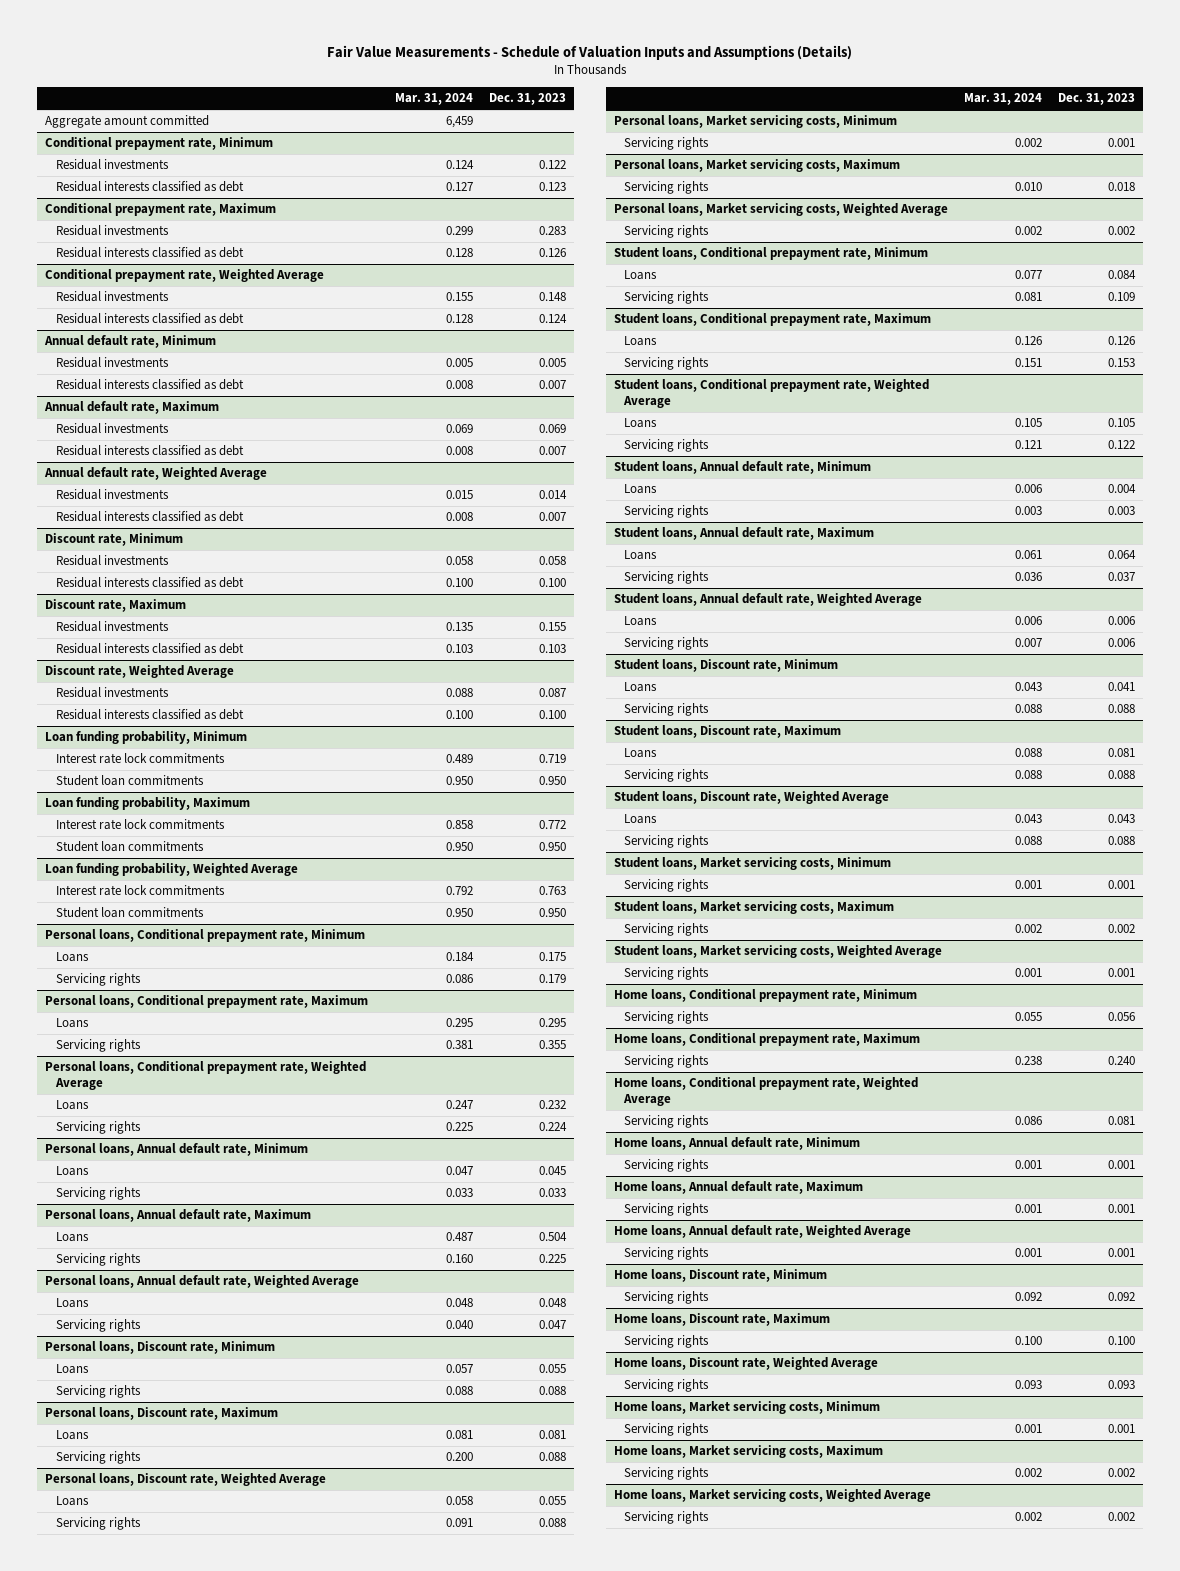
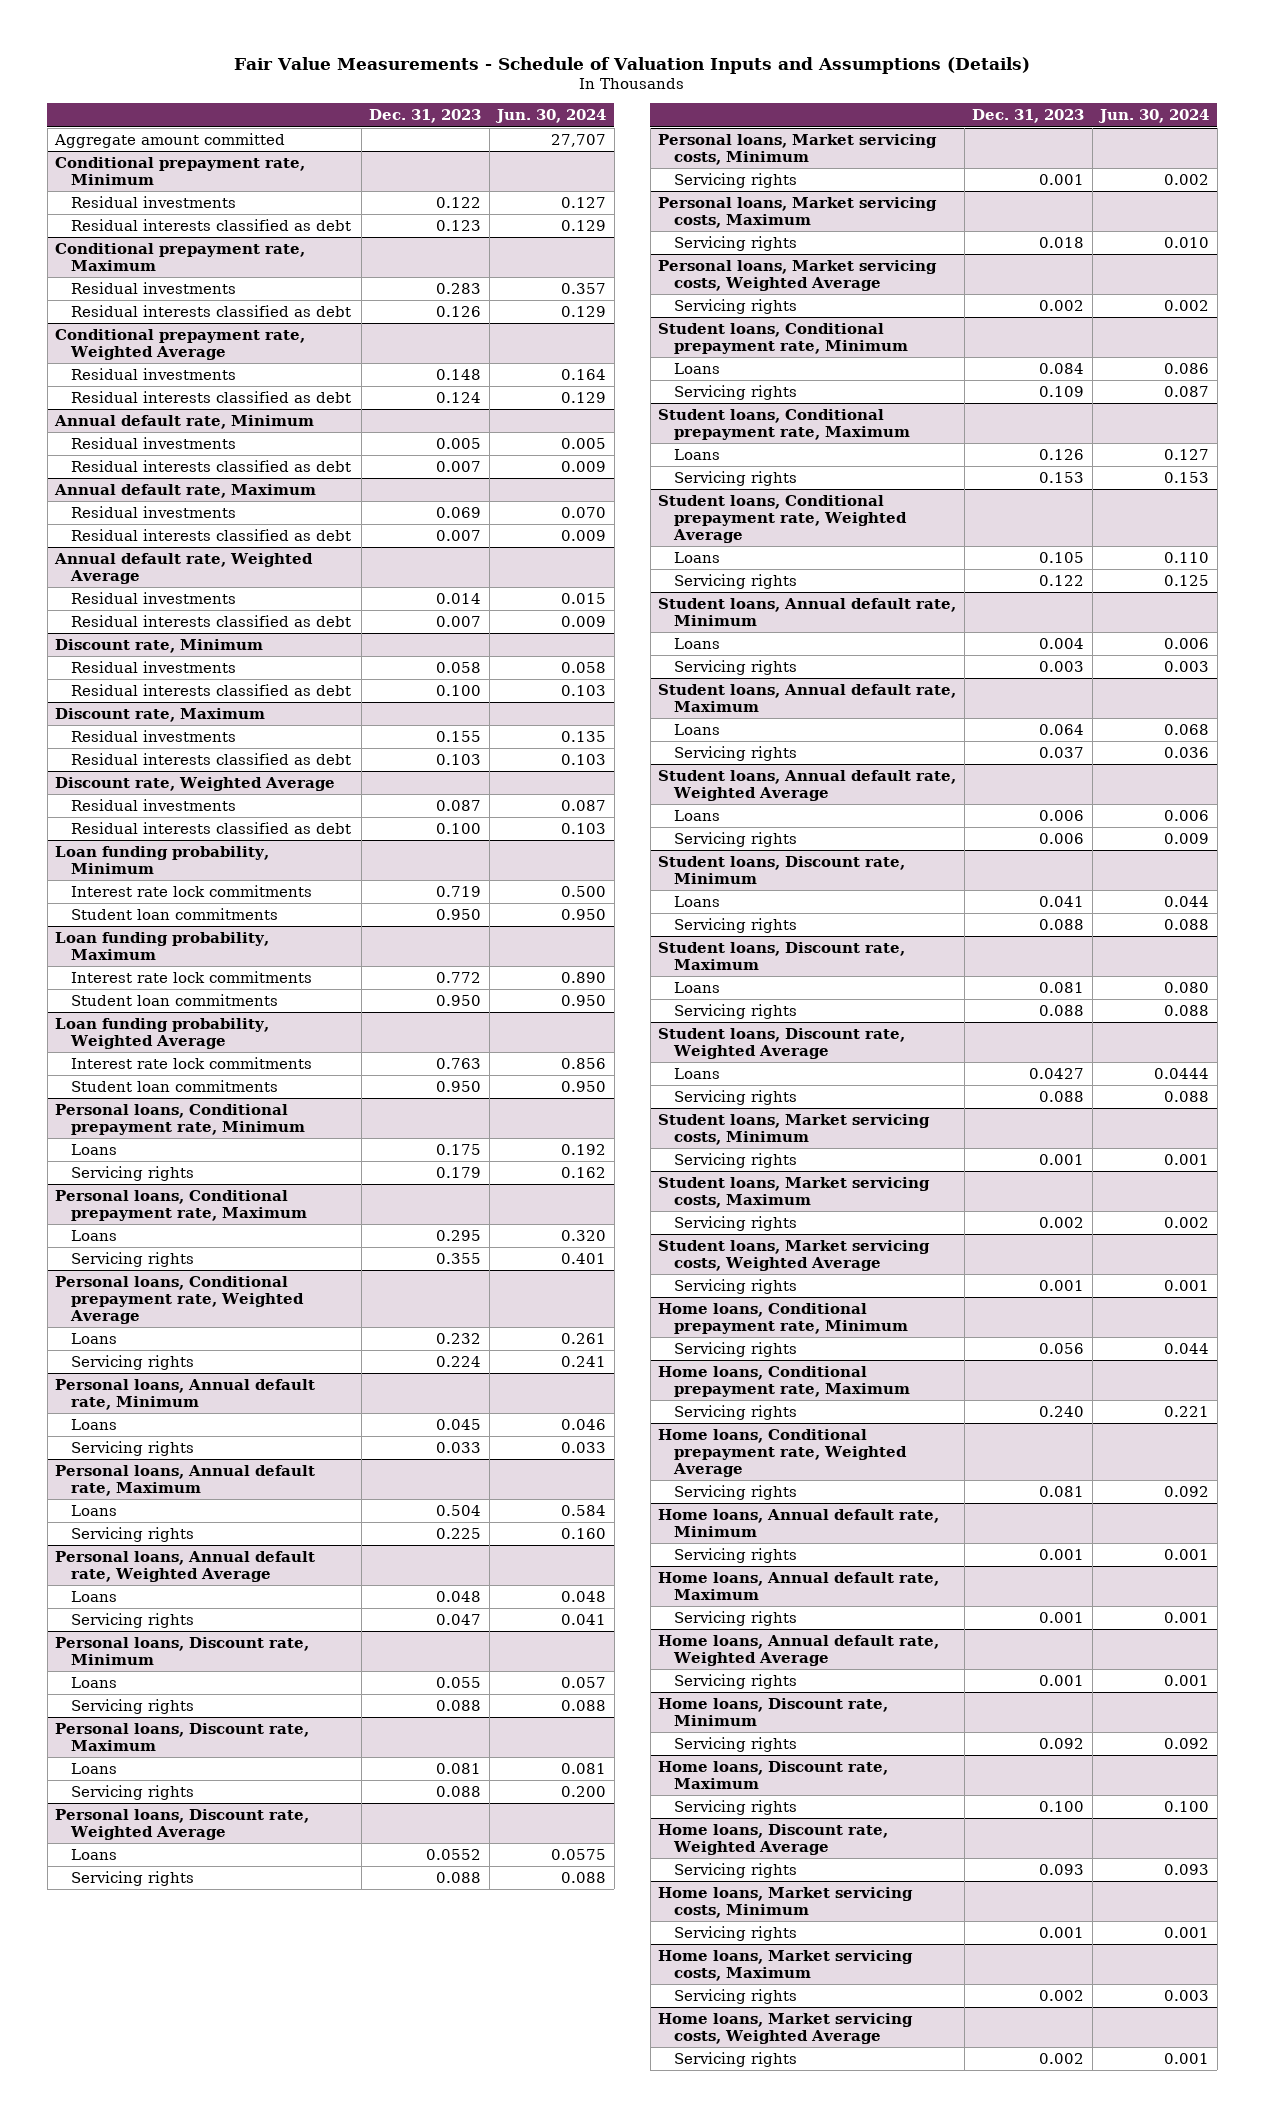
- | Mar. 31, 2024 | Dec. 31, 2023
+ | Dec. 31, 2023 | Jun. 30, 2024
@ Personal loans, Discount rate, Weighted Average
- Loans | 0.058 | 0.055
+ Loans | 0.0552 | 0.0575
@ Student loans, Discount rate, Weighted Average
- Loans | 0.043 | 0.043
+ Loans | 0.0427 | 0.0444

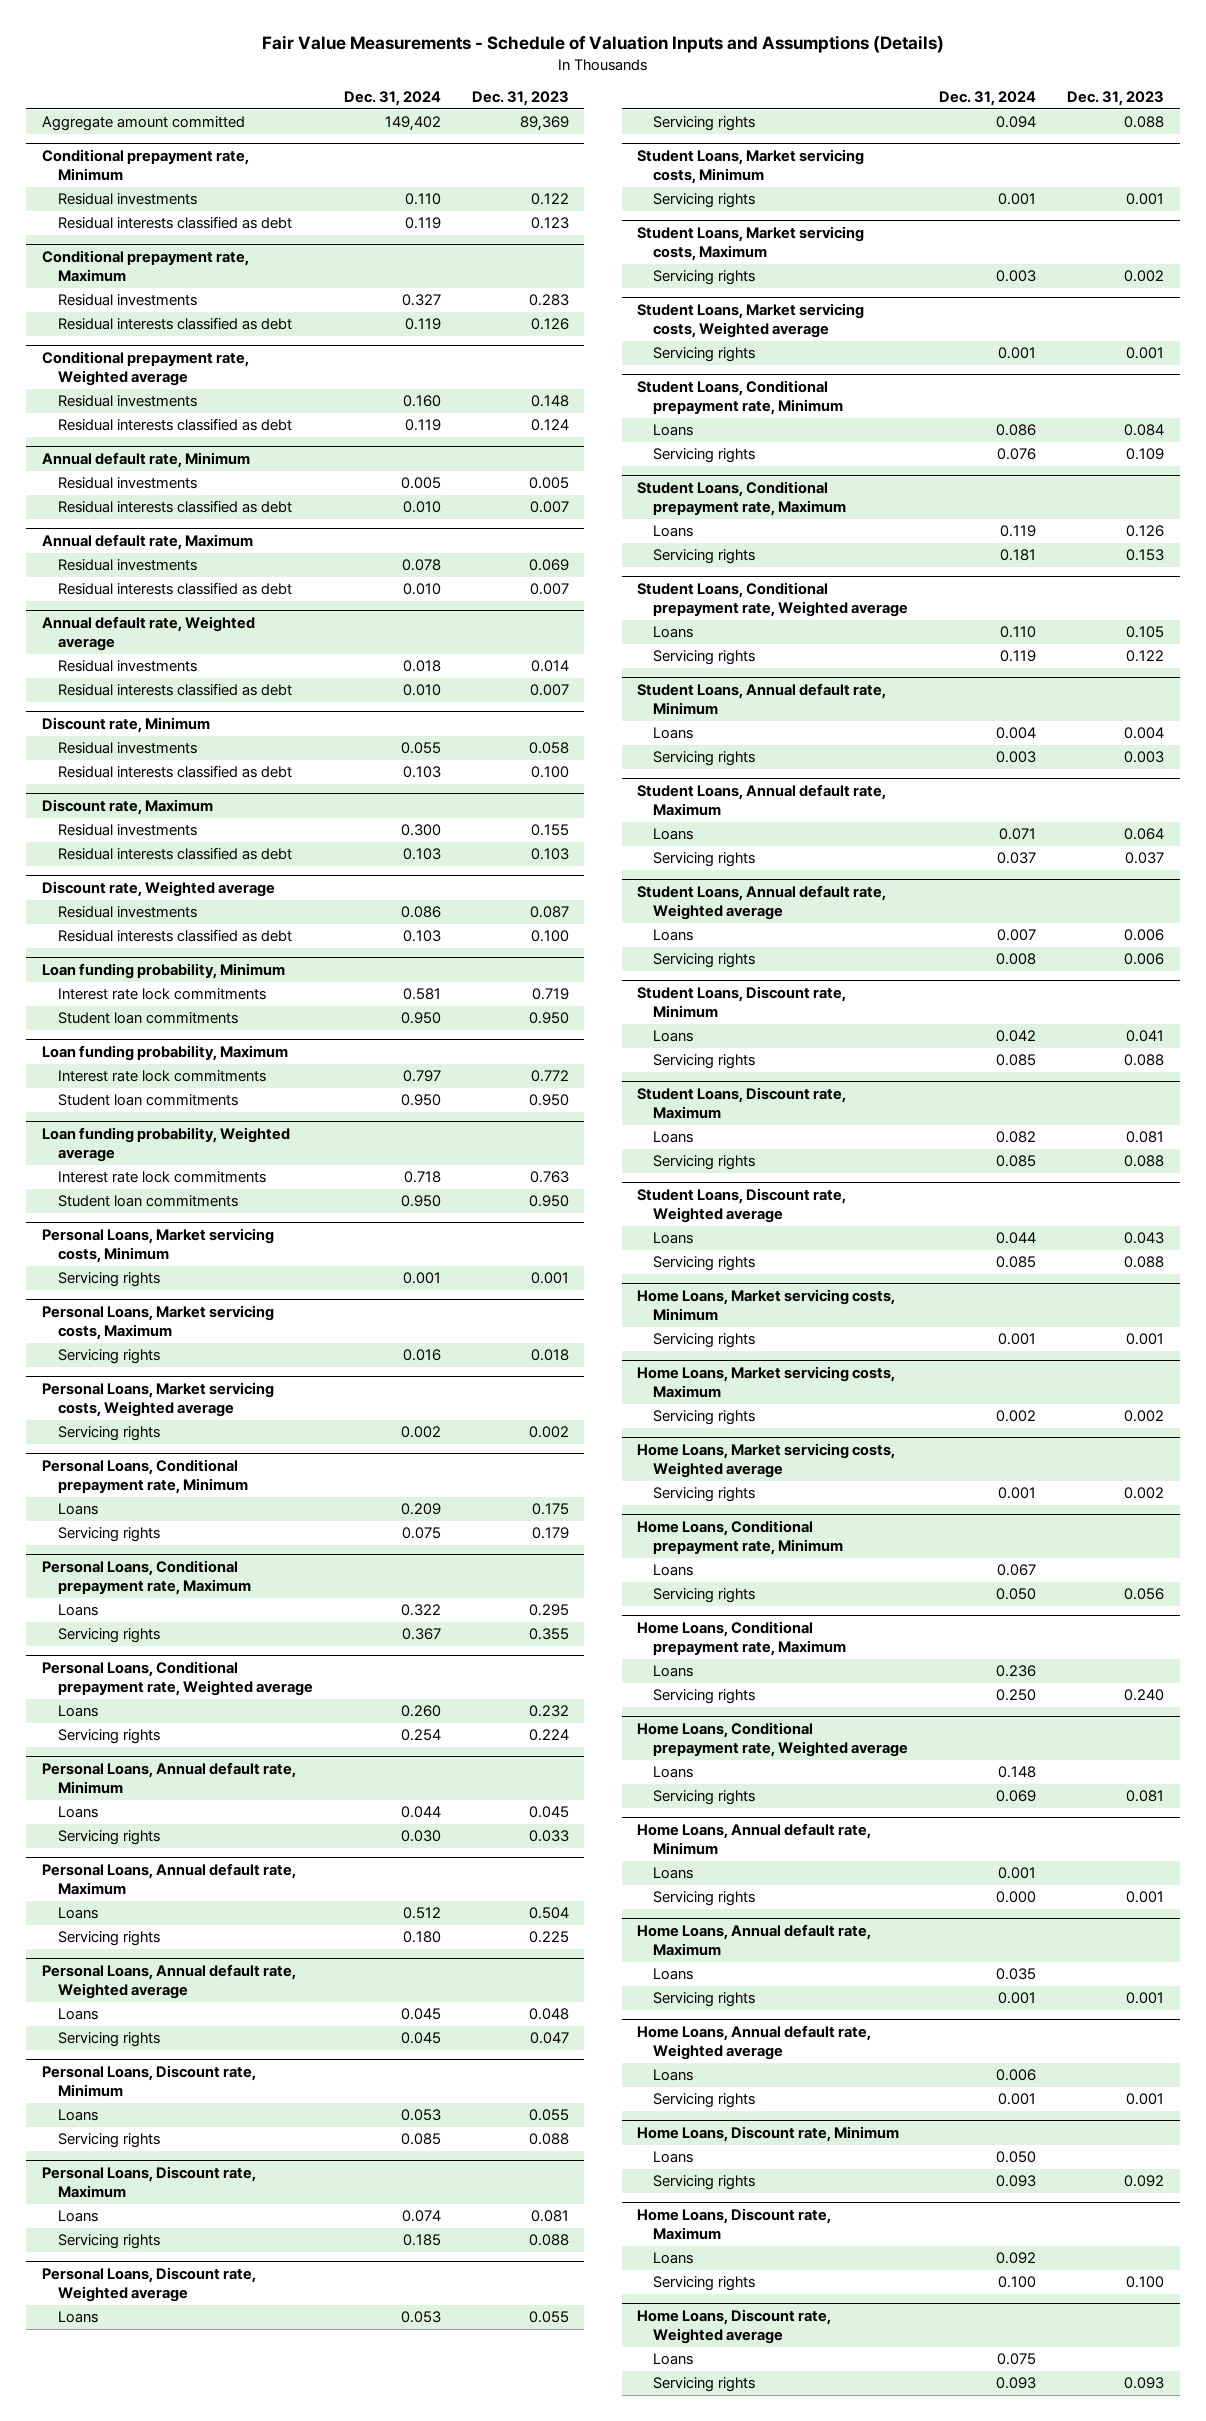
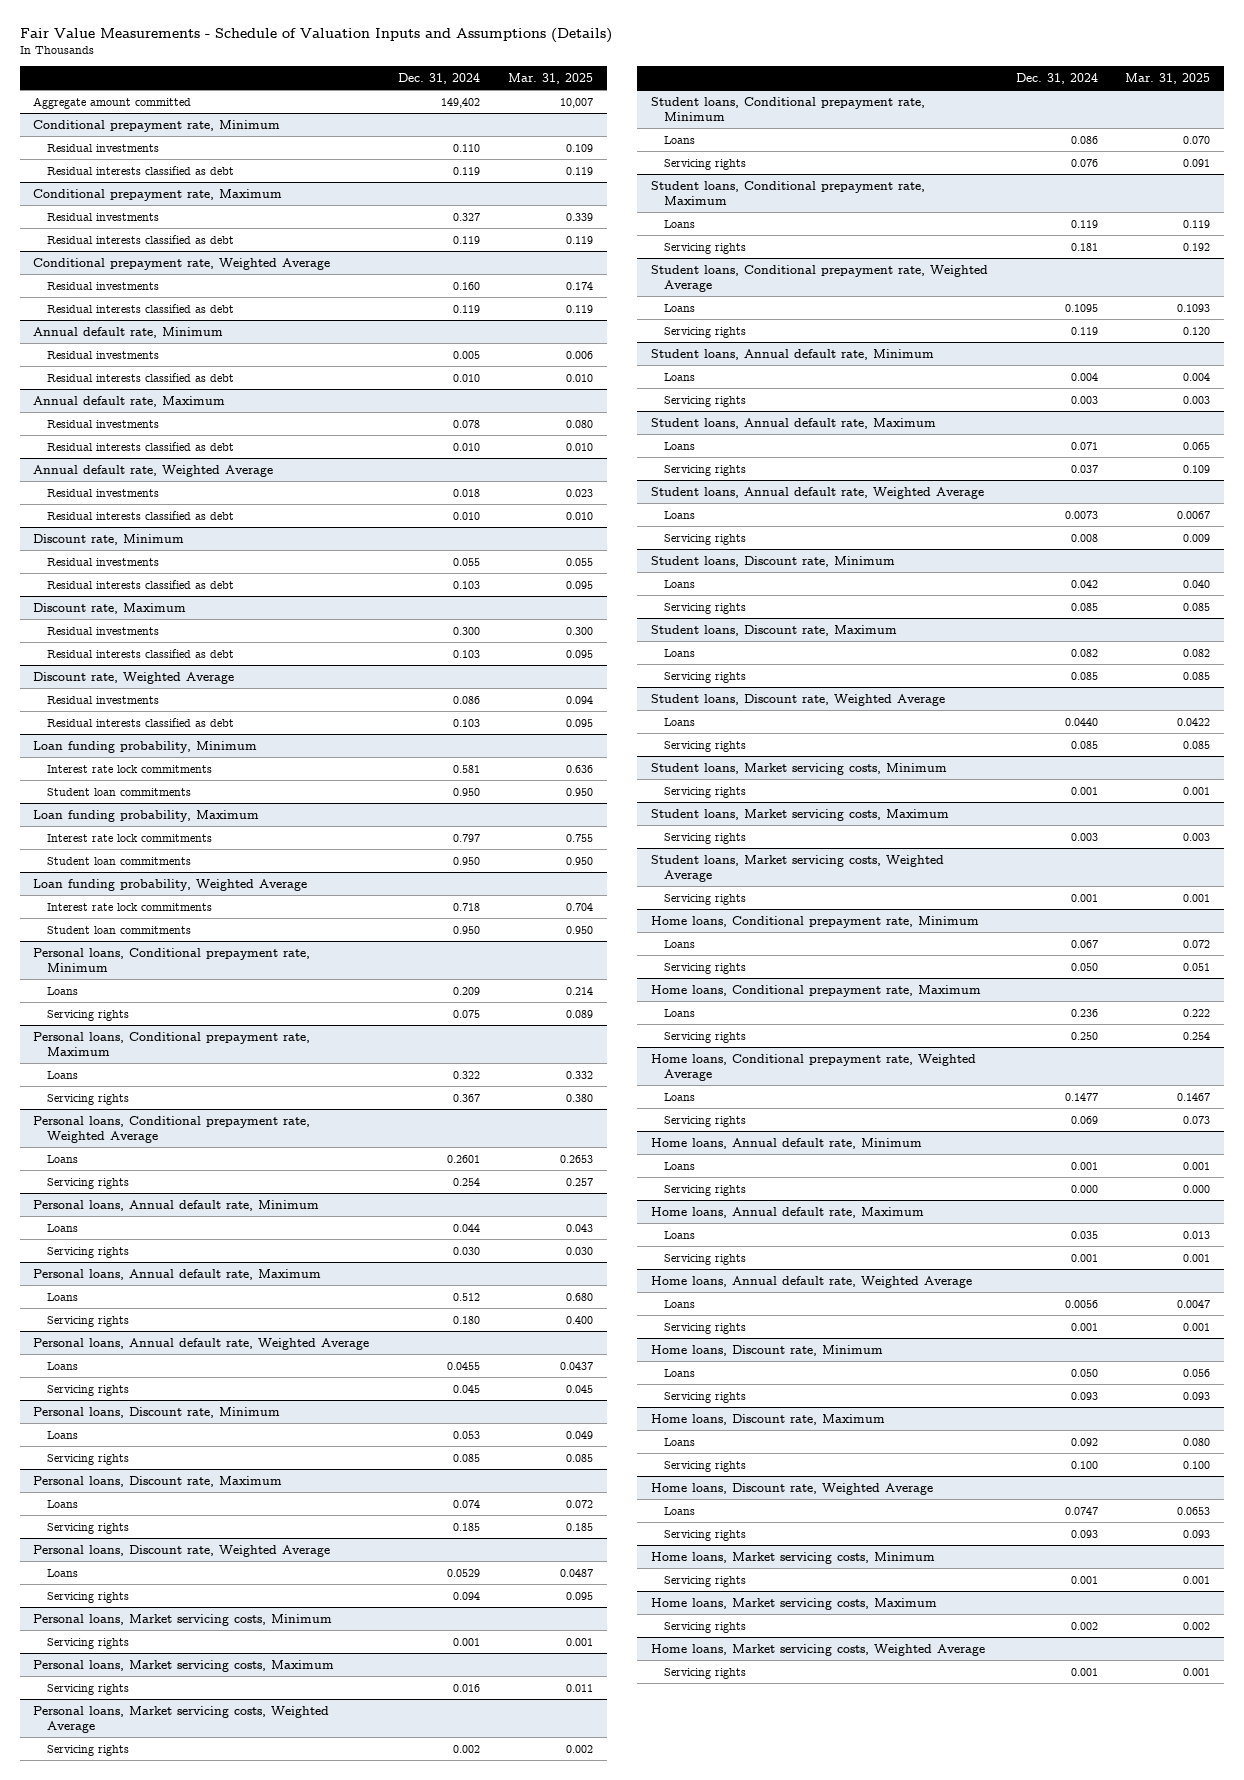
- | Dec. 31, 2024 | Dec. 31, 2023
+ | Dec. 31, 2024 | Mar. 31, 2025
- Conditional prepayment rate, Weighted average
+ Conditional prepayment rate, Weighted Average
- Annual default rate, Weighted average
+ Annual default rate, Weighted Average
- Discount rate, Weighted average
+ Discount rate, Weighted Average
- Loan funding probability, Weighted average
+ Loan funding probability, Weighted Average
- Personal Loans, Market servicing costs, Minimum
- Servicing rights | 0.001 | 0.001
- Personal Loans, Market servicing costs, Maximum
- Servicing rights | 0.016 | 0.018
- Personal Loans, Market servicing costs, Weighted average
- Servicing rights | 0.002 | 0.002
- Personal Loans, Conditional prepayment rate, Minimum
+ Personal loans, Conditional prepayment rate, Minimum
- Personal Loans, Conditional prepayment rate, Maximum
+ Personal loans, Conditional prepayment rate, Maximum
- Personal Loans, Conditional prepayment rate, Weighted average
- Loans | 0.260 | 0.232
+ Personal loans, Conditional prepayment rate, Weighted Average
+ Loans | 0.2601 | 0.2653
- Personal Loans, Annual default rate, Minimum
+ Personal loans, Annual default rate, Minimum
- Personal Loans, Annual default rate, Maximum
+ Personal loans, Annual default rate, Maximum
- Personal Loans, Annual default rate, Weighted average
- Loans | 0.045 | 0.048
+ Personal loans, Annual default rate, Weighted Average
+ Loans | 0.0455 | 0.0437
- Personal Loans, Discount rate, Minimum
+ Personal loans, Discount rate, Minimum
- Personal Loans, Discount rate, Maximum
+ Personal loans, Discount rate, Maximum
- Personal Loans, Discount rate, Weighted average
- Loans | 0.053 | 0.055
+ Personal loans, Discount rate, Weighted Average
+ Loans | 0.0529 | 0.0487
- Student Loans, Market servicing costs, Minimum
- Servicing rights | 0.001 | 0.001
- Student Loans, Market servicing costs, Maximum
- Servicing rights | 0.003 | 0.002
- Student Loans, Market servicing costs, Weighted average
+ Personal loans, Market servicing costs, Minimum
- Student Loans, Conditional prepayment rate, Minimum
+ Personal loans, Market servicing costs, Maximum
+ Servicing rights | 0.016 | 0.011
+ Personal loans, Market servicing costs, Weighted Average
+ Servicing rights | 0.002 | 0.002
+ Student loans, Conditional prepayment rate, Minimum
- Student Loans, Conditional prepayment rate, Maximum
+ Student loans, Conditional prepayment rate, Maximum
- Student Loans, Conditional prepayment rate, Weighted average
- Loans | 0.110 | 0.105
+ Student loans, Conditional prepayment rate, Weighted Average
+ Loans | 0.1095 | 0.1093
- Student Loans, Annual default rate, Minimum
+ Student loans, Annual default rate, Minimum
- Student Loans, Annual default rate, Maximum
+ Student loans, Annual default rate, Maximum
- Student Loans, Annual default rate, Weighted average
- Loans | 0.007 | 0.006
+ Student loans, Annual default rate, Weighted Average
+ Loans | 0.0073 | 0.0067
- Student Loans, Discount rate, Minimum
+ Student loans, Discount rate, Minimum
- Student Loans, Discount rate, Maximum
+ Student loans, Discount rate, Maximum
- Student Loans, Discount rate, Weighted average
- Loans | 0.044 | 0.043
+ Student loans, Discount rate, Weighted Average
+ Loans | 0.0440 | 0.0422
- Home Loans, Market servicing costs, Minimum
+ Student loans, Market servicing costs, Minimum
- Home Loans, Market servicing costs, Maximum
- Servicing rights | 0.002 | 0.002
- Home Loans, Market servicing costs, Weighted average
+ Student loans, Market servicing costs, Maximum
+ Servicing rights | 0.003 | 0.003
+ Student loans, Market servicing costs, Weighted Average
- Home Loans, Conditional prepayment rate, Minimum
+ Home loans, Conditional prepayment rate, Minimum
- Home Loans, Conditional prepayment rate, Maximum
+ Home loans, Conditional prepayment rate, Maximum
- Home Loans, Conditional prepayment rate, Weighted average
- Loans | 0.148 |
+ Home loans, Conditional prepayment rate, Weighted Average
+ Loans | 0.1477 | 0.1467
- Home Loans, Annual default rate, Minimum
+ Home loans, Annual default rate, Minimum
- Home Loans, Annual default rate, Maximum
+ Home loans, Annual default rate, Maximum
- Home Loans, Annual default rate, Weighted average
- Loans | 0.006 |
+ Home loans, Annual default rate, Weighted Average
+ Loans | 0.0056 | 0.0047
- Home Loans, Discount rate, Minimum
+ Home loans, Discount rate, Minimum
- Home Loans, Discount rate, Maximum
+ Home loans, Discount rate, Maximum
- Home Loans, Discount rate, Weighted average
- Loans | 0.075 |
+ Home loans, Discount rate, Weighted Average
+ Loans | 0.0747 | 0.0653
+ Home loans, Market servicing costs, Minimum
+ Servicing rights | 0.001 | 0.001
+ Home loans, Market servicing costs, Maximum
+ Servicing rights | 0.002 | 0.002
+ Home loans, Market servicing costs, Weighted Average
+ Servicing rights | 0.001 | 0.001

